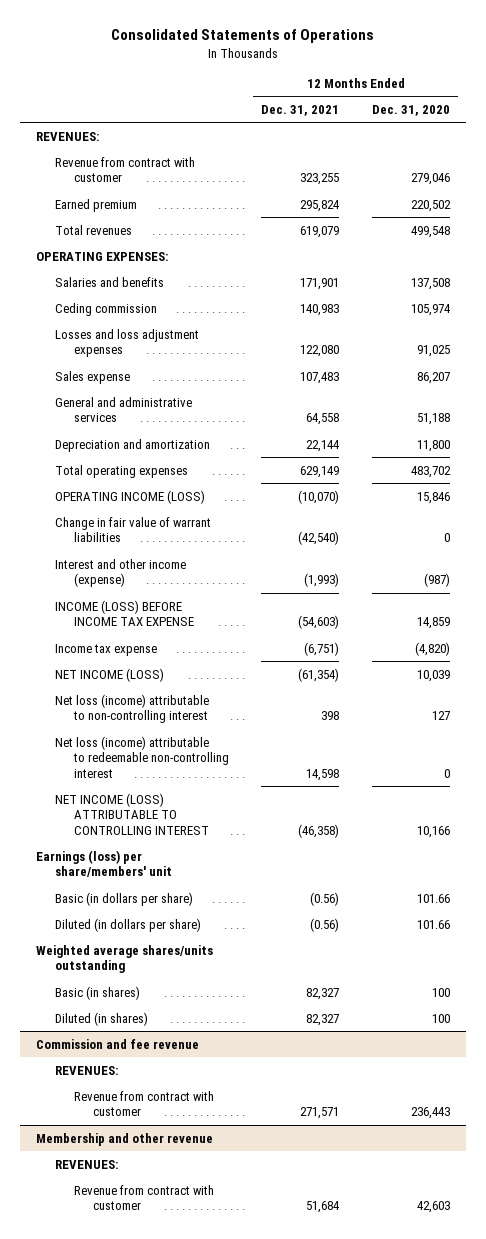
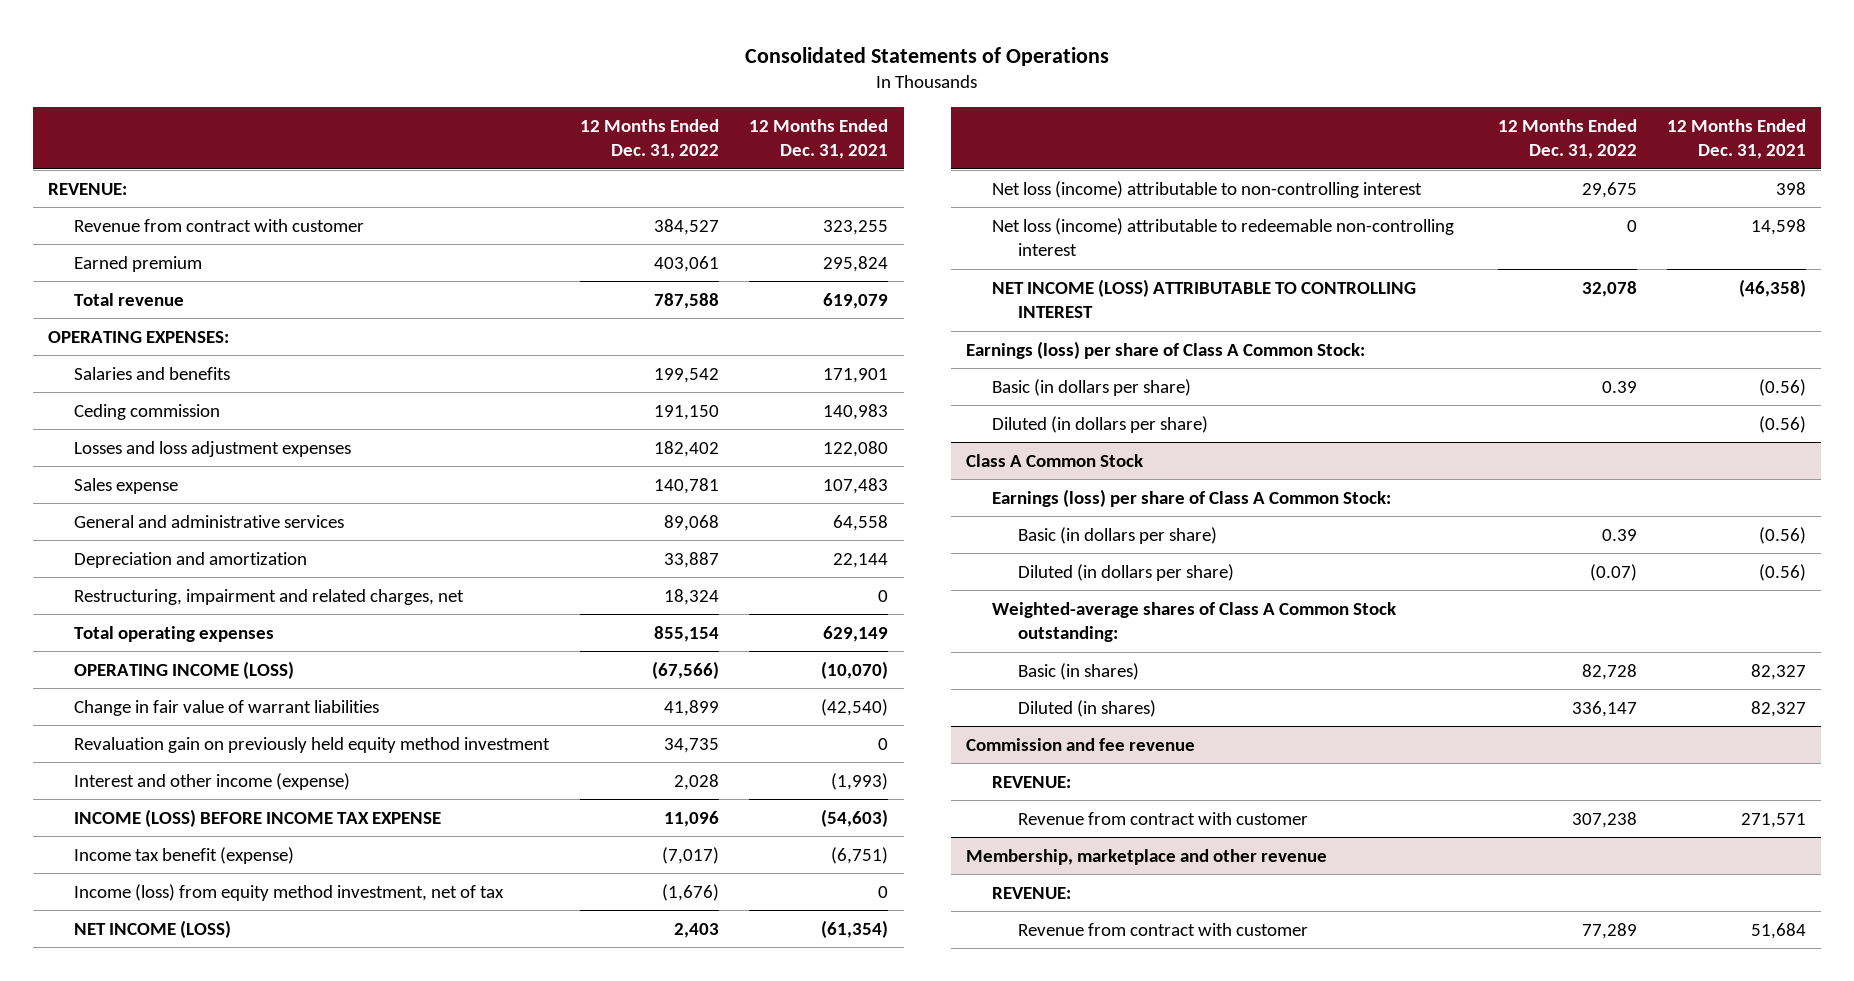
- | 12 Months Ended Dec. 31, 2021 | 12 Months Ended Dec. 31, 2020
+ | 12 Months Ended Dec. 31, 2022 | 12 Months Ended Dec. 31, 2021
- REVENUES:
+ REVENUE:
- Total revenues | 619,079 | 499,548
+ Total revenue | 787,588 | 619,079
+ Restructuring, impairment and related charges, net | 18,324 | 0
+ Revaluation gain on previously held equity method investment | 34,735 | 0
- Income tax expense | (6,751) | (4,820)
+ Income tax benefit (expense) | (7,017) | (6,751)
+ Income (loss) from equity method investment, net of tax | (1,676) | 0
- Earnings (loss) per share/members' unit
+ Earnings (loss) per share of Class A Common Stock:
- Weighted average shares/units outstanding
+ Class A Common Stock
+ Earnings (loss) per share of Class A Common Stock:
+ Basic (in dollars per share) | 0.39 | (0.56)
+ Diluted (in dollars per share) | (0.07) | (0.56)
+ Weighted-average shares of Class A Common Stock outstanding:
@ Commission and fee revenue
- REVENUES:
+ REVENUE:
- Membership and other revenue
- REVENUES:
+ Membership, marketplace and other revenue
+ REVENUE:

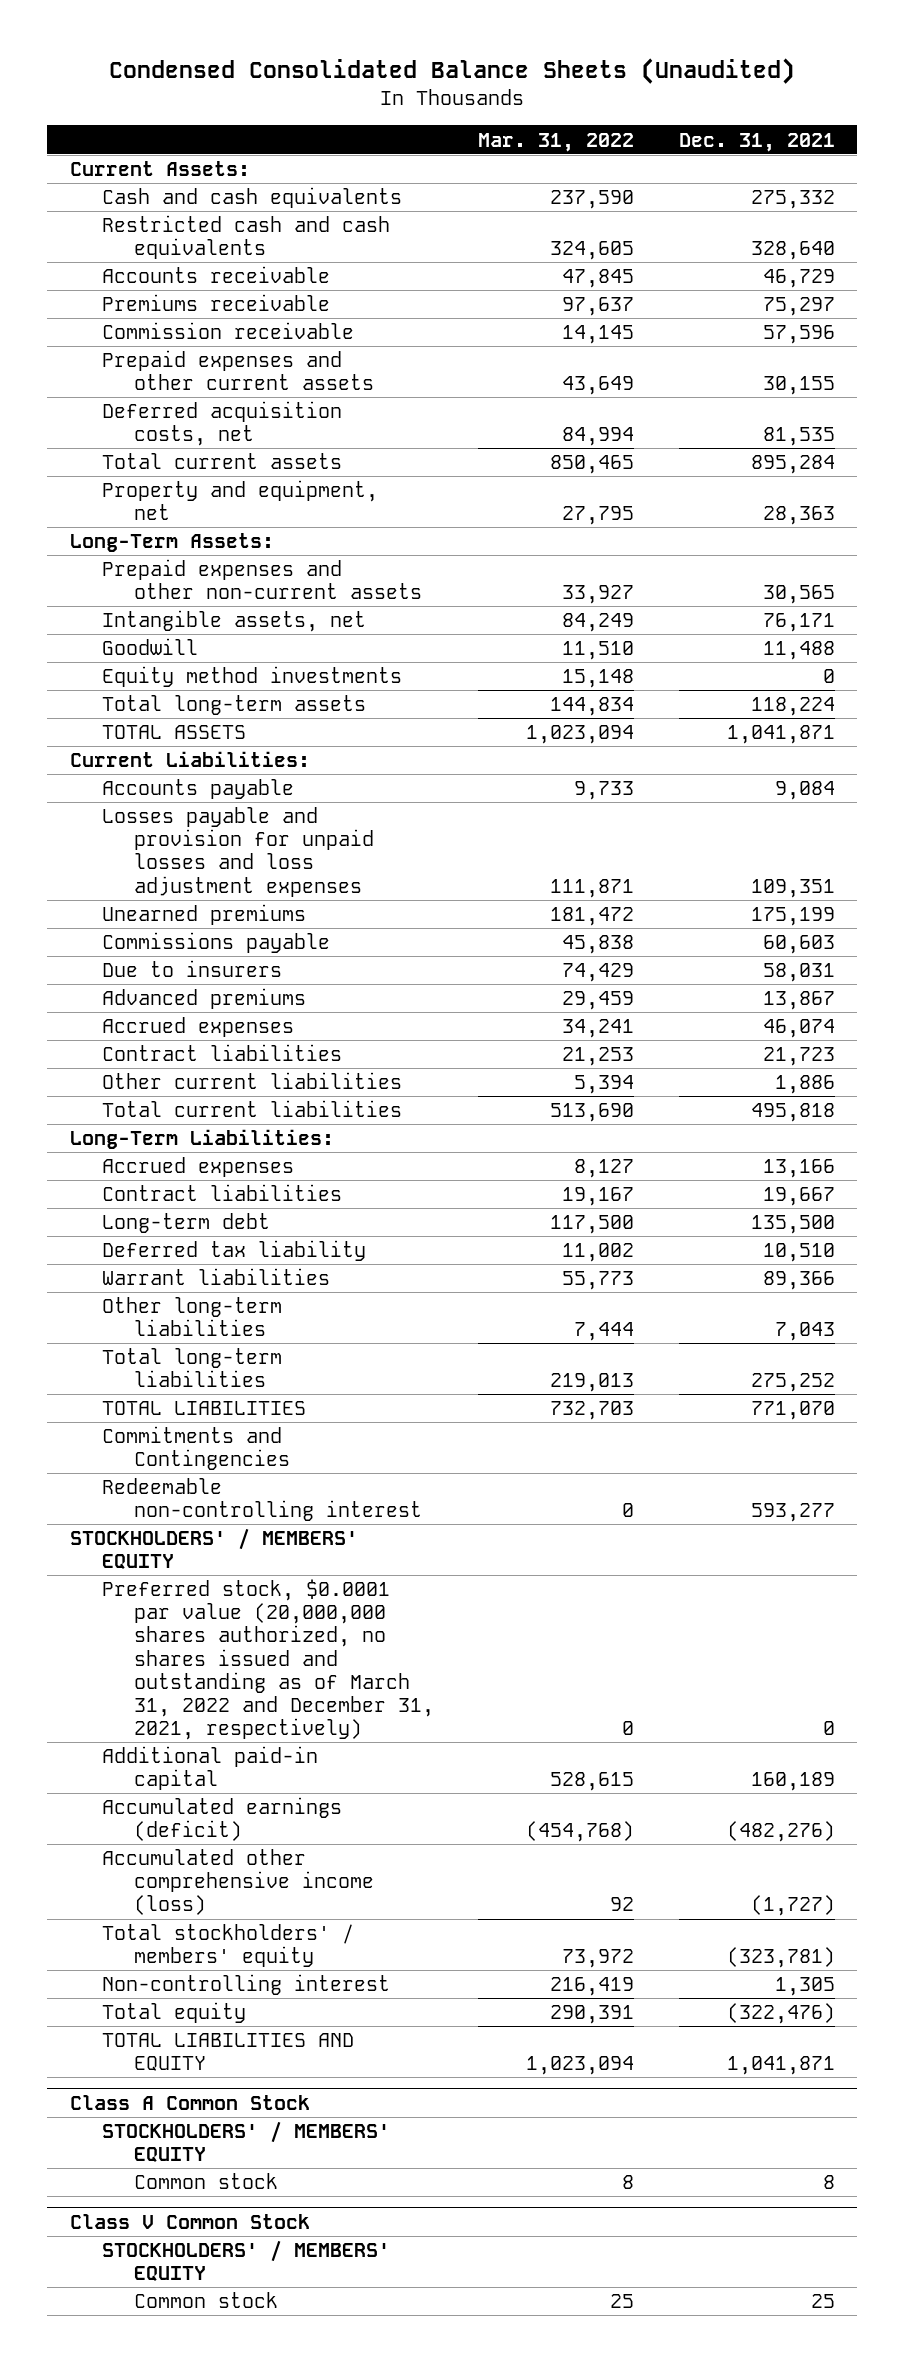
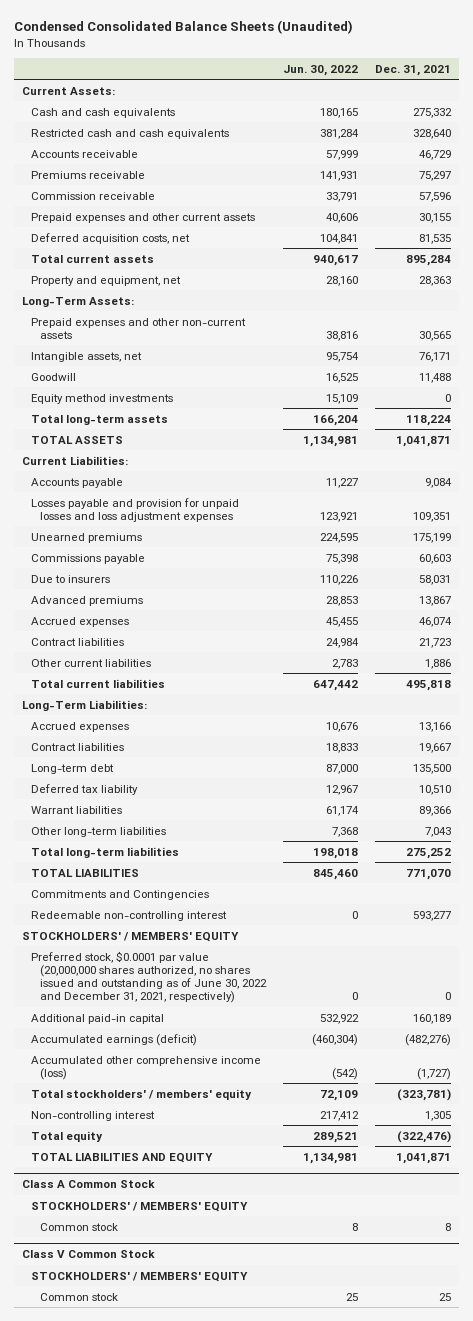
- | Mar. 31, 2022 | Dec. 31, 2021
+ | Jun. 30, 2022 | Dec. 31, 2021
- Preferred stock, $0.0001 par value (20,000,000 shares authorized, no shares issued and outstanding as of March 31, 2022 and December 31, 2021, respectively) | 0 | 0
+ Preferred stock, $0.0001 par value (20,000,000 shares authorized, no shares issued and outstanding as of June 30, 2022 and December 31, 2021, respectively) | 0 | 0

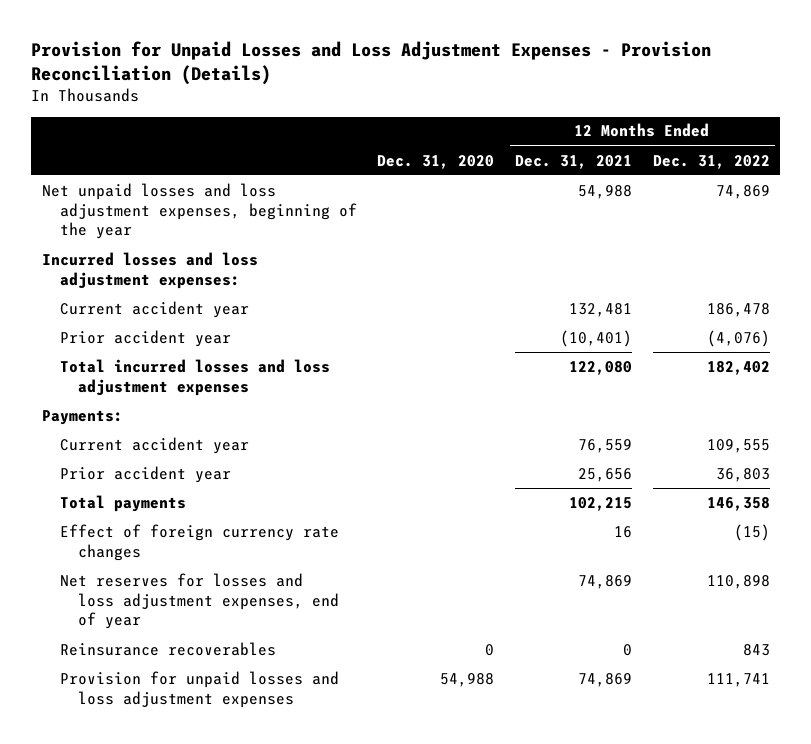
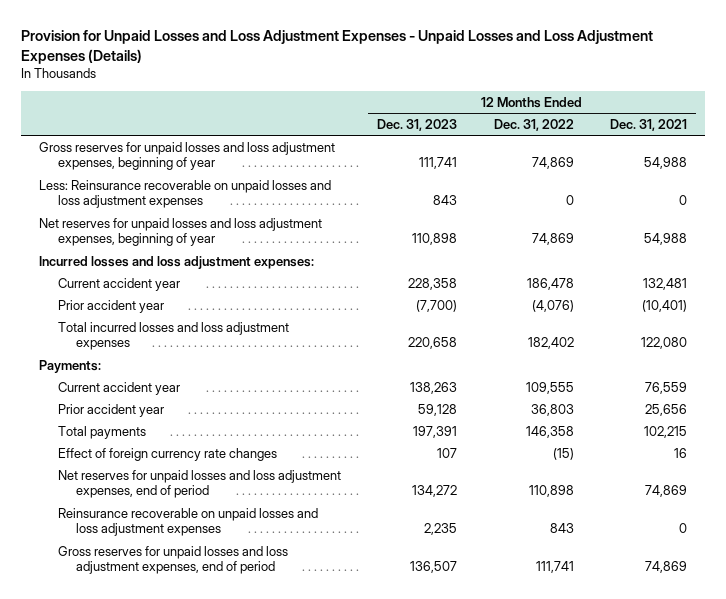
- Provision for Unpaid Losses and Loss Adjustment Expenses - Provision Reconciliation (Details)
+ Provision for Unpaid Losses and Loss Adjustment Expenses - Unpaid Losses and Loss Adjustment Expenses (Details)
- | Dec. 31, 2020 | 12 Months Ended Dec. 31, 2021 | 12 Months Ended Dec. 31, 2022
+ | 12 Months Ended Dec. 31, 2023 | 12 Months Ended Dec. 31, 2022 | 12 Months Ended Dec. 31, 2021
- Net unpaid losses and loss adjustment expenses, beginning of the year | | 54,988 | 74,869
+ Gross reserves for unpaid losses and loss adjustment expenses, beginning of year | 111,741 | 74,869 | 54,988
+ Less: Reinsurance recoverable on unpaid losses and loss adjustment expenses | 843 | 0 | 0
+ Net reserves for unpaid losses and loss adjustment expenses, beginning of year | 110,898 | 74,869 | 54,988
- Net reserves for losses and loss adjustment expenses, end of year | | 74,869 | 110,898
- Reinsurance recoverables | 0 | 0 | 843
- Provision for unpaid losses and loss adjustment expenses | 54,988 | 74,869 | 111,741
+ Net reserves for unpaid losses and loss adjustment expenses, end of period | 134,272 | 110,898 | 74,869
+ Reinsurance recoverable on unpaid losses and loss adjustment expenses | 2,235 | 843 | 0
+ Gross reserves for unpaid losses and loss adjustment expenses, end of period | 136,507 | 111,741 | 74,869

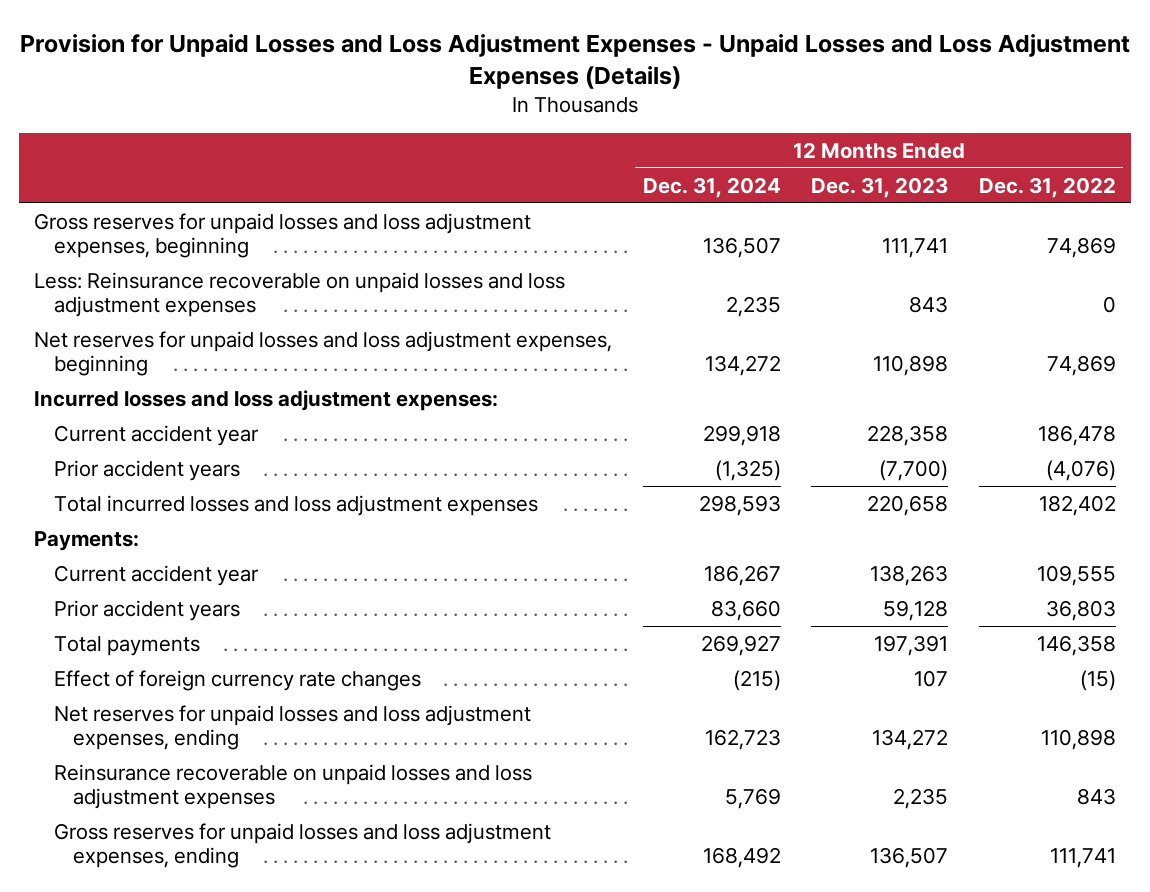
- | 12 Months Ended Dec. 31, 2023 | 12 Months Ended Dec. 31, 2022 | 12 Months Ended Dec. 31, 2021
+ | 12 Months Ended Dec. 31, 2024 | 12 Months Ended Dec. 31, 2023 | 12 Months Ended Dec. 31, 2022
- Gross reserves for unpaid losses and loss adjustment expenses, beginning of year | 111,741 | 74,869 | 54,988
+ Gross reserves for unpaid losses and loss adjustment expenses, beginning | 136,507 | 111,741 | 74,869
- Net reserves for unpaid losses and loss adjustment expenses, beginning of year | 110,898 | 74,869 | 54,988
+ Net reserves for unpaid losses and loss adjustment expenses, beginning | 134,272 | 110,898 | 74,869
- Prior accident year | (7,700) | (4,076) | (10,401)
+ Prior accident years | (1,325) | (7,700) | (4,076)
- Prior accident year | 59,128 | 36,803 | 25,656
+ Prior accident years | 83,660 | 59,128 | 36,803
- Net reserves for unpaid losses and loss adjustment expenses, end of period | 134,272 | 110,898 | 74,869
+ Net reserves for unpaid losses and loss adjustment expenses, ending | 162,723 | 134,272 | 110,898
- Gross reserves for unpaid losses and loss adjustment expenses, end of period | 136,507 | 111,741 | 74,869
+ Gross reserves for unpaid losses and loss adjustment expenses, ending | 168,492 | 136,507 | 111,741

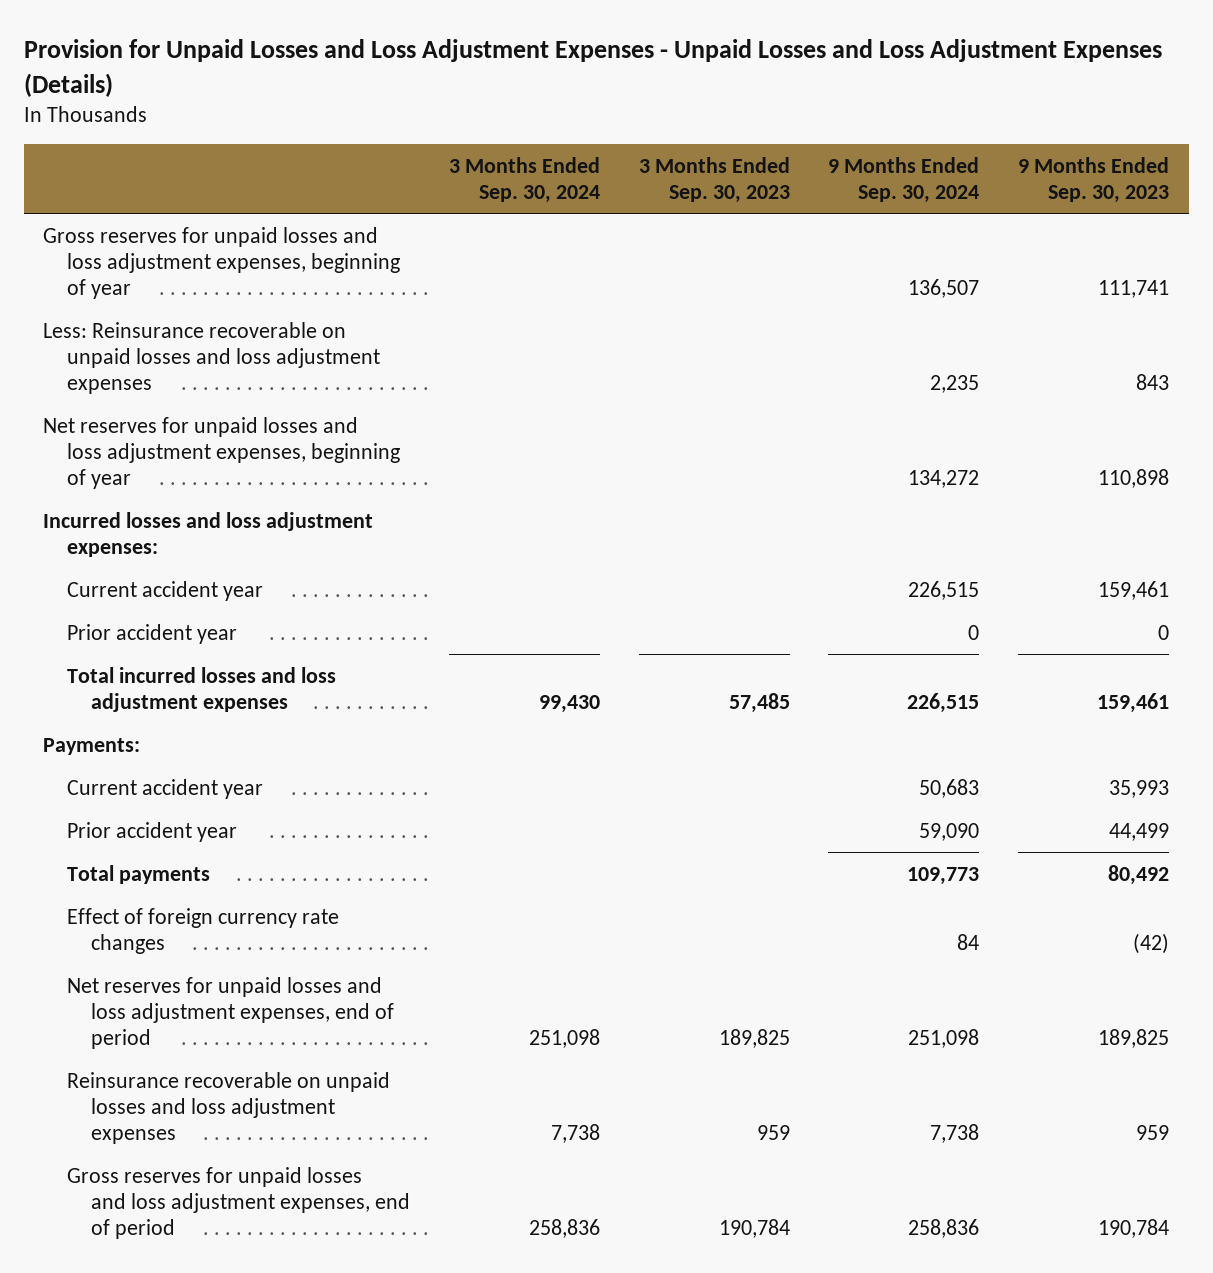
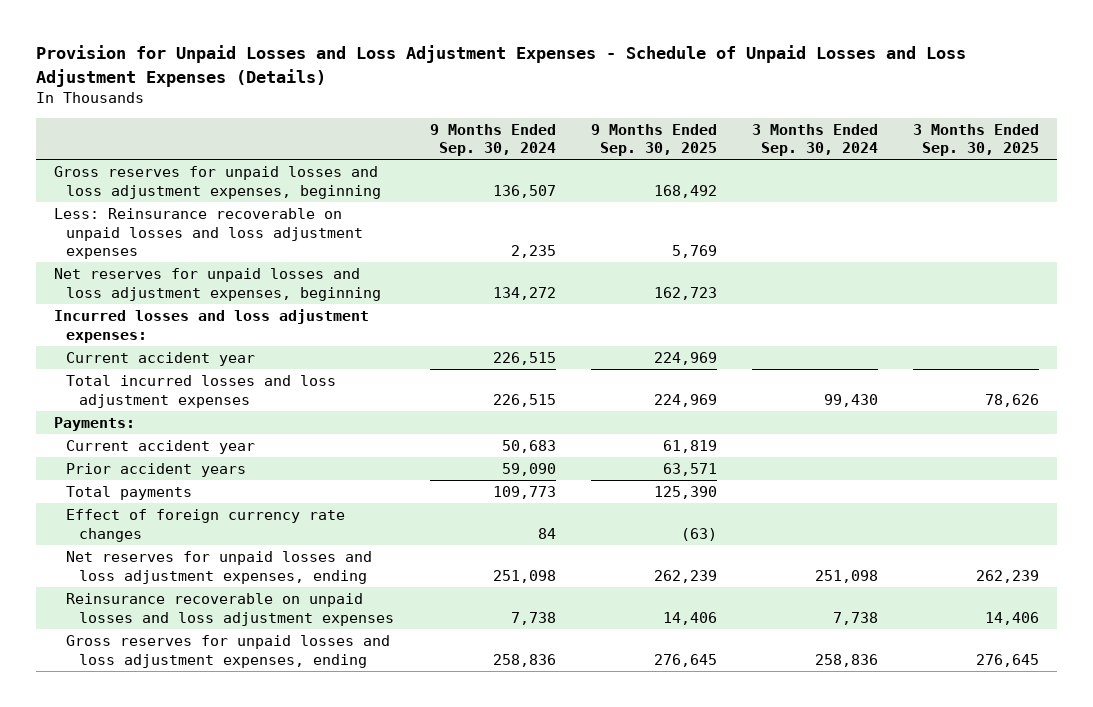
- Provision for Unpaid Losses and Loss Adjustment Expenses - Unpaid Losses and Loss Adjustment Expenses (Details)
+ Provision for Unpaid Losses and Loss Adjustment Expenses - Schedule of Unpaid Losses and Loss Adjustment Expenses (Details)
- | 3 Months Ended Sep. 30, 2024 | 3 Months Ended Sep. 30, 2023 | 9 Months Ended Sep. 30, 2024 | 9 Months Ended Sep. 30, 2023
+ | 9 Months Ended Sep. 30, 2024 | 9 Months Ended Sep. 30, 2025 | 3 Months Ended Sep. 30, 2024 | 3 Months Ended Sep. 30, 2025
- Gross reserves for unpaid losses and loss adjustment expenses, beginning of year | | | 136,507 | 111,741
+ Gross reserves for unpaid losses and loss adjustment expenses, beginning | 136,507 | 168,492 | |
- Net reserves for unpaid losses and loss adjustment expenses, beginning of year | | | 134,272 | 110,898
+ Net reserves for unpaid losses and loss adjustment expenses, beginning | 134,272 | 162,723 | |
- Prior accident year | | | 0 | 0
- Prior accident year | | | 59,090 | 44,499
+ Prior accident years | 59,090 | 63,571 | |
- Net reserves for unpaid losses and loss adjustment expenses, end of period | 251,098 | 189,825 | 251,098 | 189,825
+ Net reserves for unpaid losses and loss adjustment expenses, ending | 251,098 | 262,239 | 251,098 | 262,239
- Gross reserves for unpaid losses and loss adjustment expenses, end of period | 258,836 | 190,784 | 258,836 | 190,784
+ Gross reserves for unpaid losses and loss adjustment expenses, ending | 258,836 | 276,645 | 258,836 | 276,645

